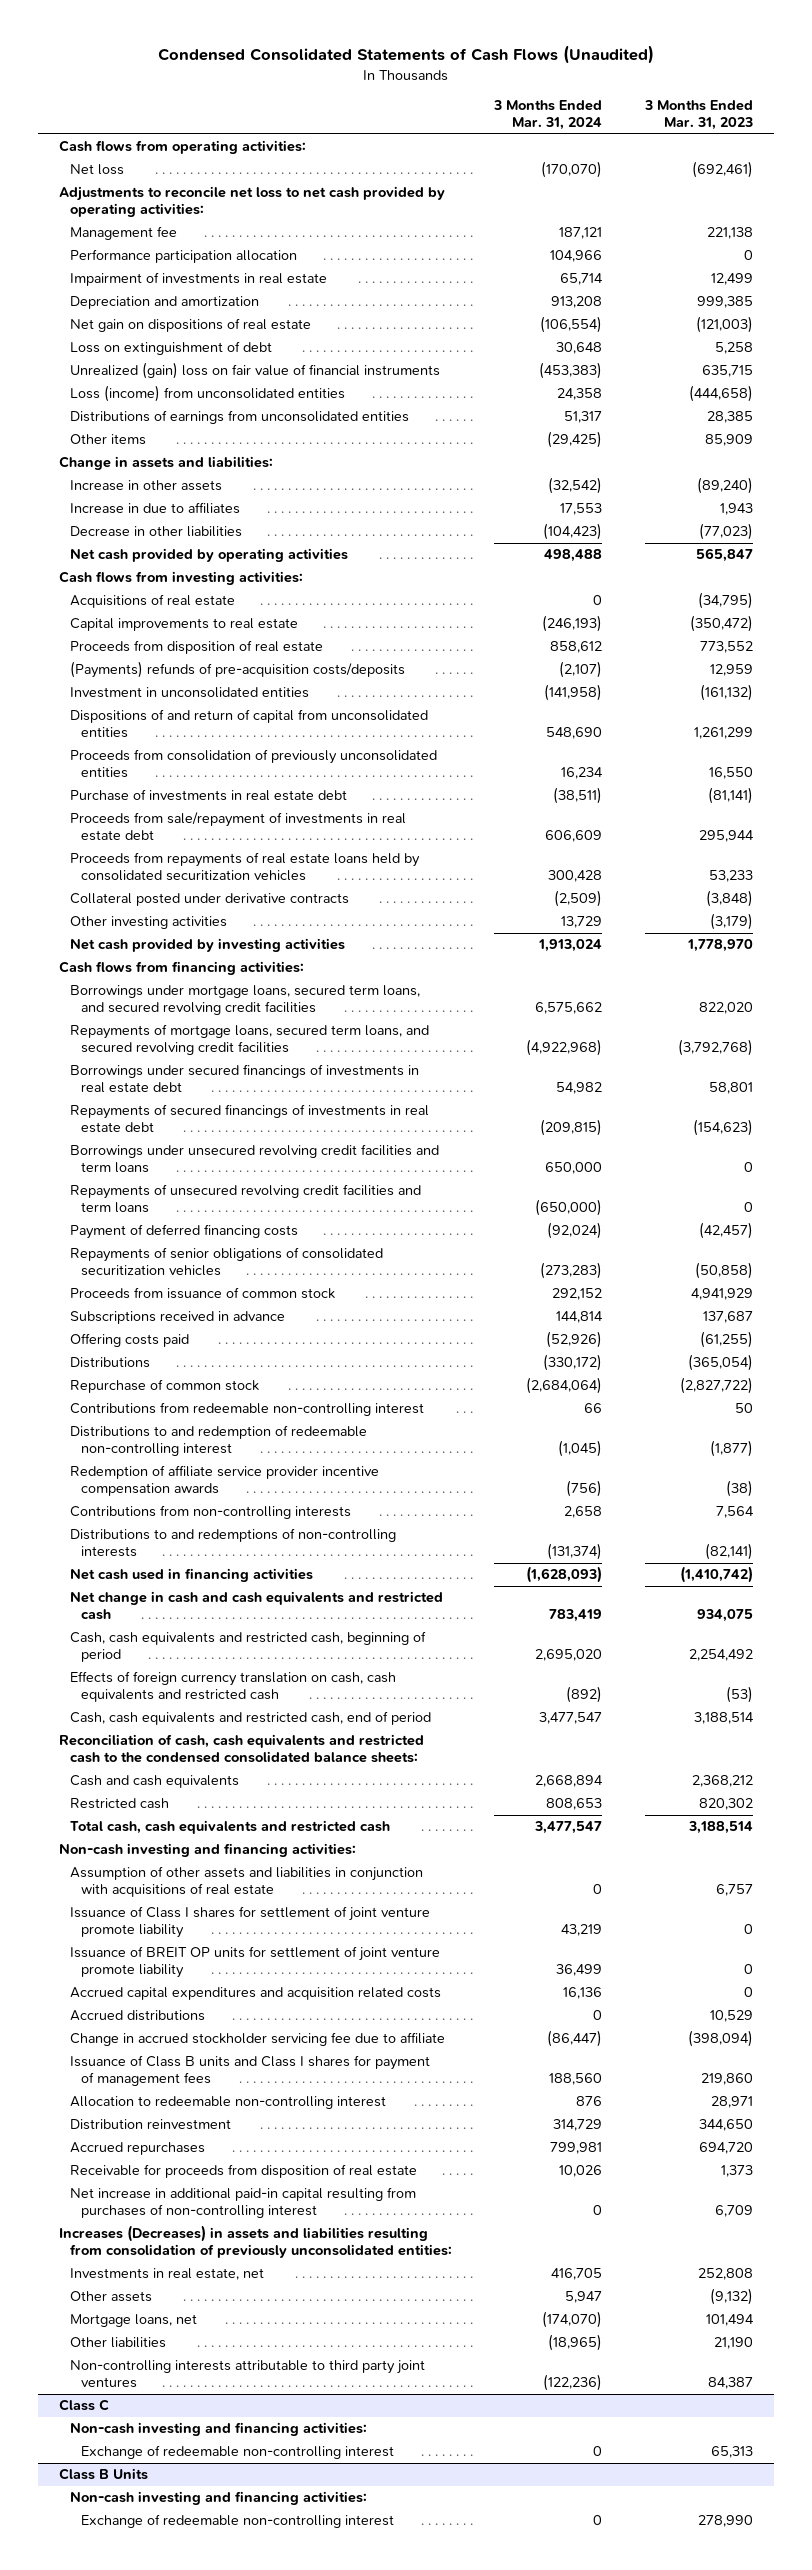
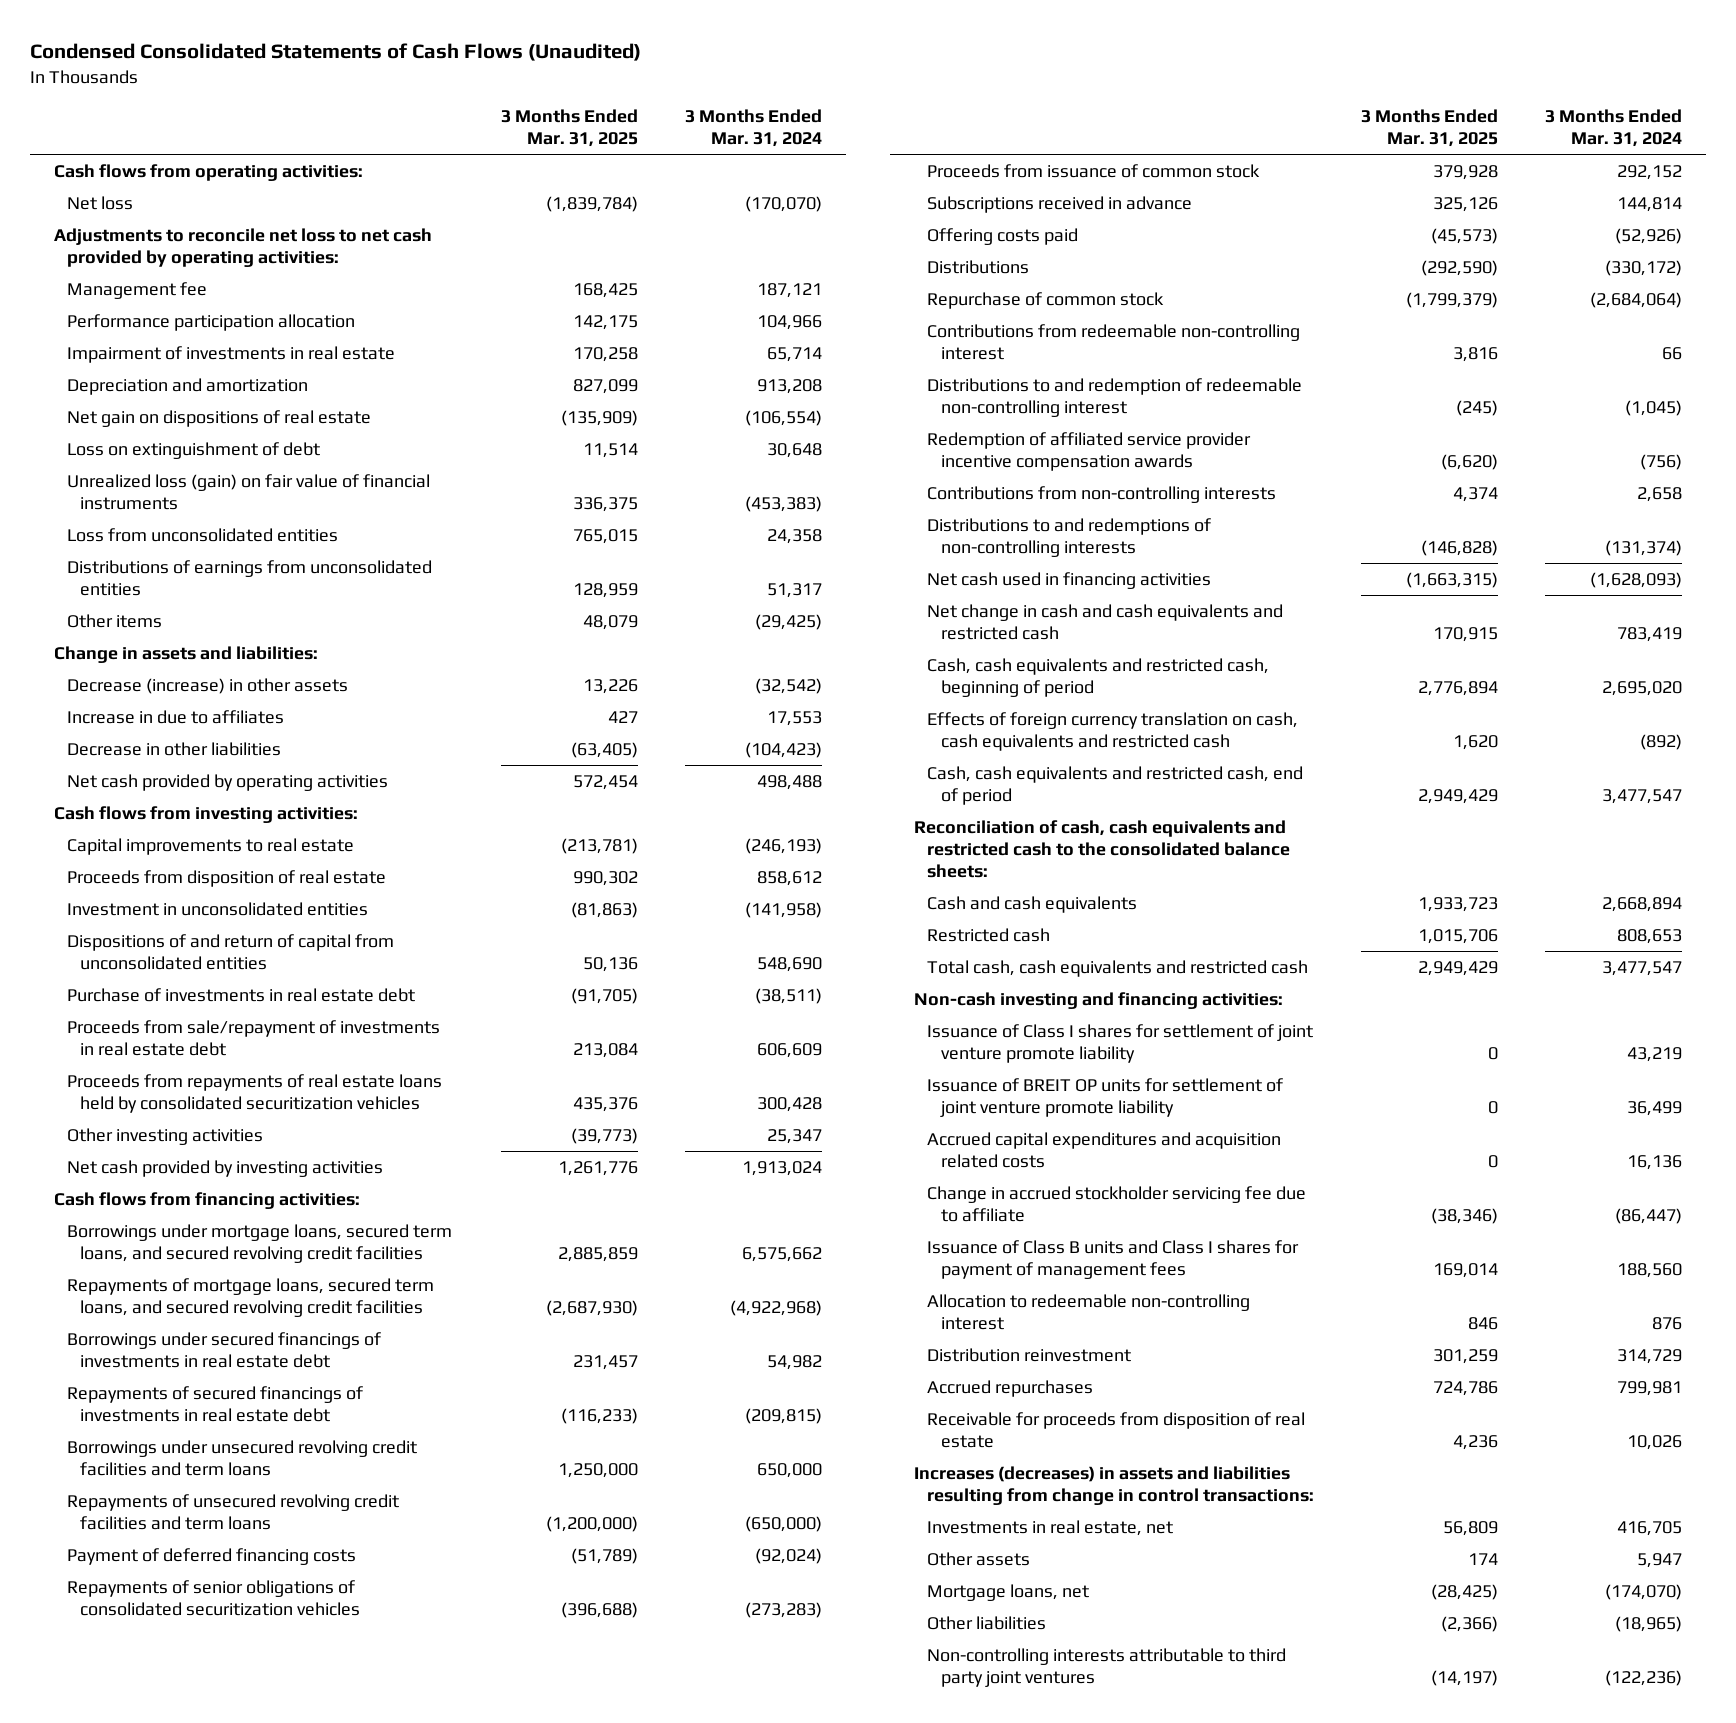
- | 3 Months Ended Mar. 31, 2024 | 3 Months Ended Mar. 31, 2023
+ | 3 Months Ended Mar. 31, 2025 | 3 Months Ended Mar. 31, 2024
- Unrealized (gain) loss on fair value of financial instruments | (453,383) | 635,715
- Loss (income) from unconsolidated entities | 24,358 | (444,658)
+ Unrealized loss (gain) on fair value of financial instruments | 336,375 | (453,383)
+ Loss from unconsolidated entities | 765,015 | 24,358
- Increase in other assets | (32,542) | (89,240)
+ Decrease (increase) in other assets | 13,226 | (32,542)
- Acquisitions of real estate | 0 | (34,795)
- (Payments) refunds of pre-acquisition costs/deposits | (2,107) | 12,959
- Proceeds from consolidation of previously unconsolidated entities | 16,234 | 16,550
- Collateral posted under derivative contracts | (2,509) | (3,848)
- Other investing activities | 13,729 | (3,179)
+ Other investing activities | (39,773) | 25,347
- Redemption of affiliate service provider incentive compensation awards | (756) | (38)
+ Redemption of affiliated service provider incentive compensation awards | (6,620) | (756)
- Reconciliation of cash, cash equivalents and restricted cash to the condensed consolidated balance sheets:
+ Reconciliation of cash, cash equivalents and restricted cash to the consolidated balance sheets:
- Assumption of other assets and liabilities in conjunction with acquisitions of real estate | 0 | 6,757
- Accrued distributions | 0 | 10,529
- Net increase in additional paid-in capital resulting from purchases of non-controlling interest | 0 | 6,709
- Increases (Decreases) in assets and liabilities resulting from consolidation of previously unconsolidated entities:
+ Increases (decreases) in assets and liabilities resulting from change in control transactions:
- Class C
- Non-cash investing and financing activities:
- Exchange of redeemable non-controlling interest | 0 | 65,313
- Class B Units
- Non-cash investing and financing activities:
- Exchange of redeemable non-controlling interest | 0 | 278,990

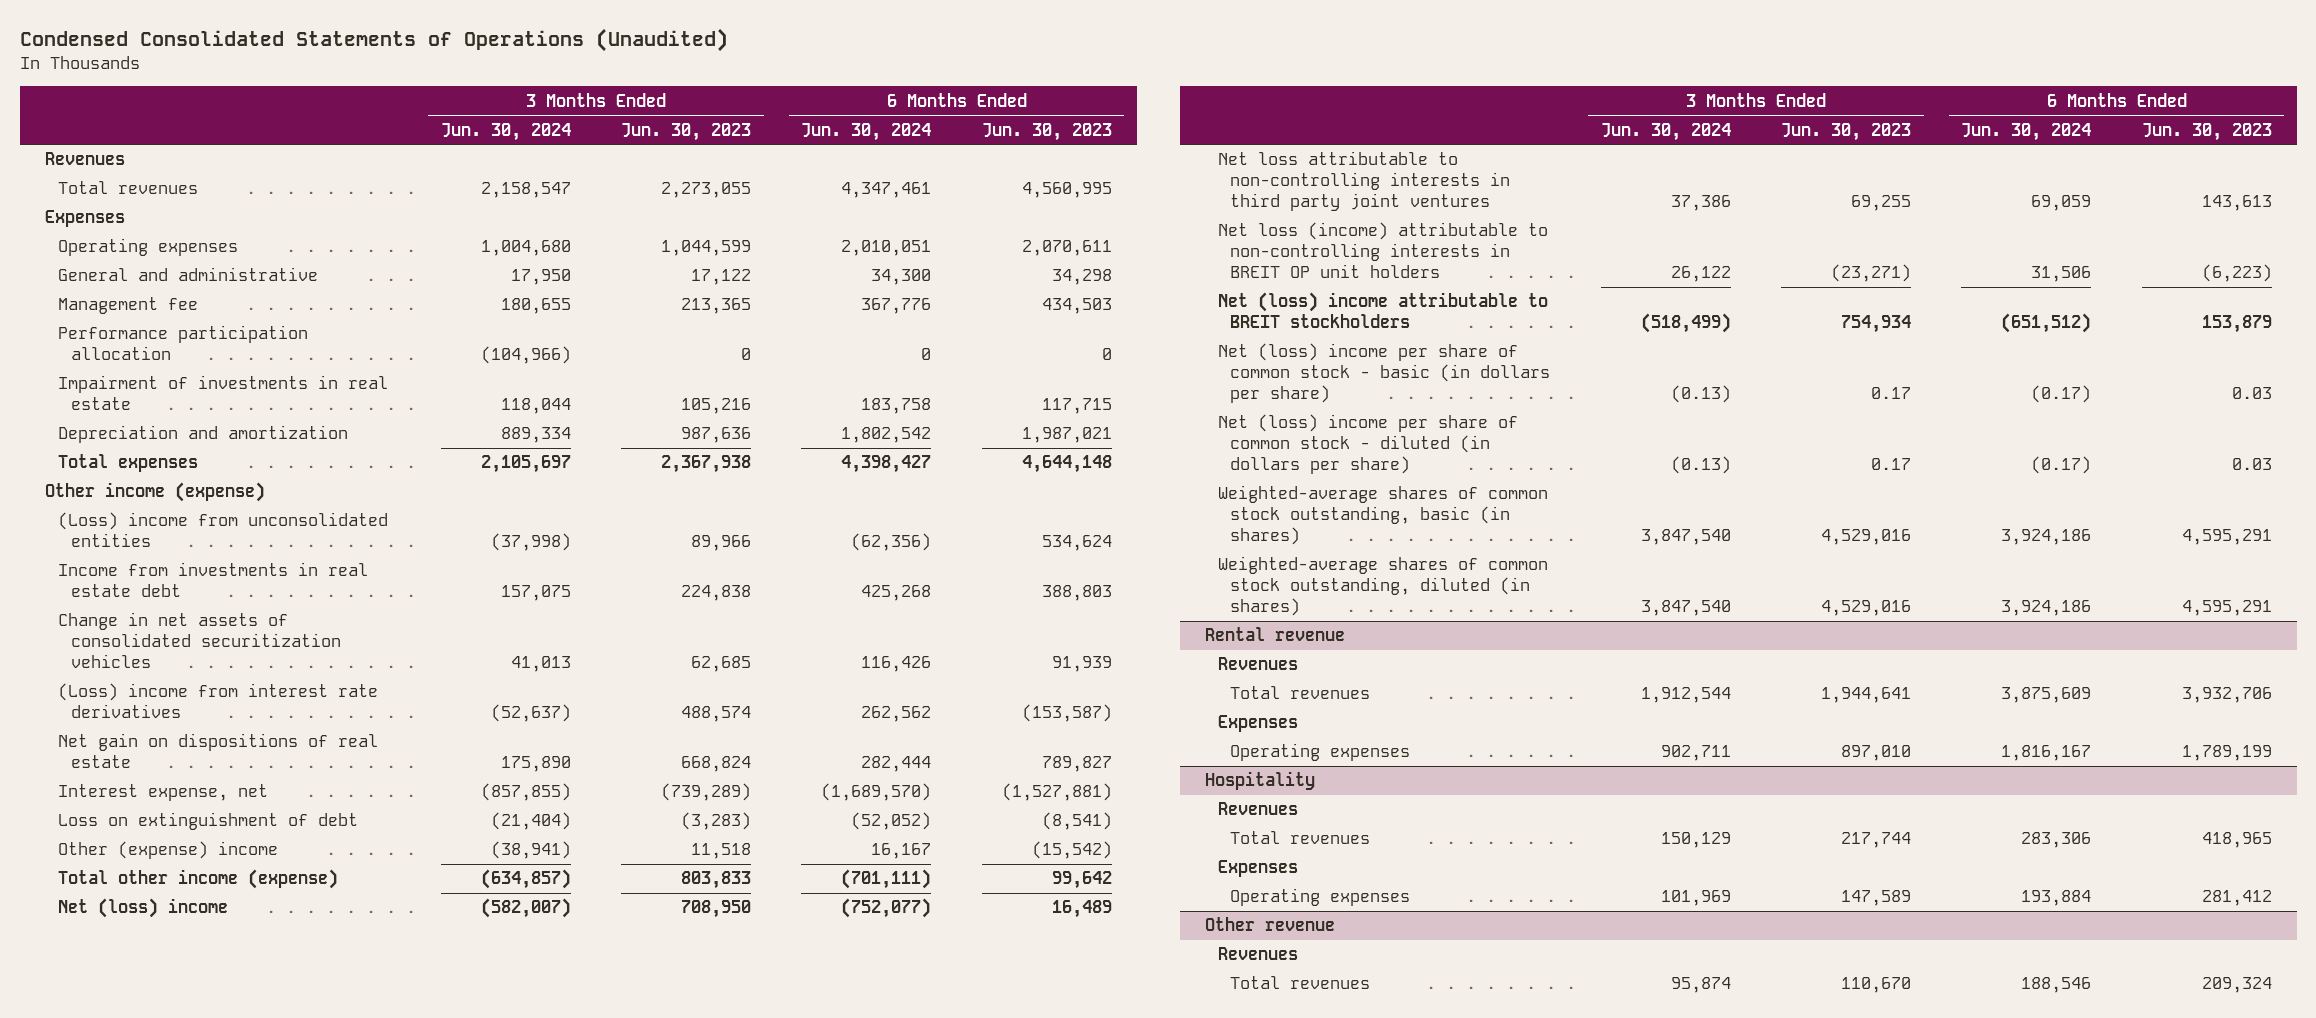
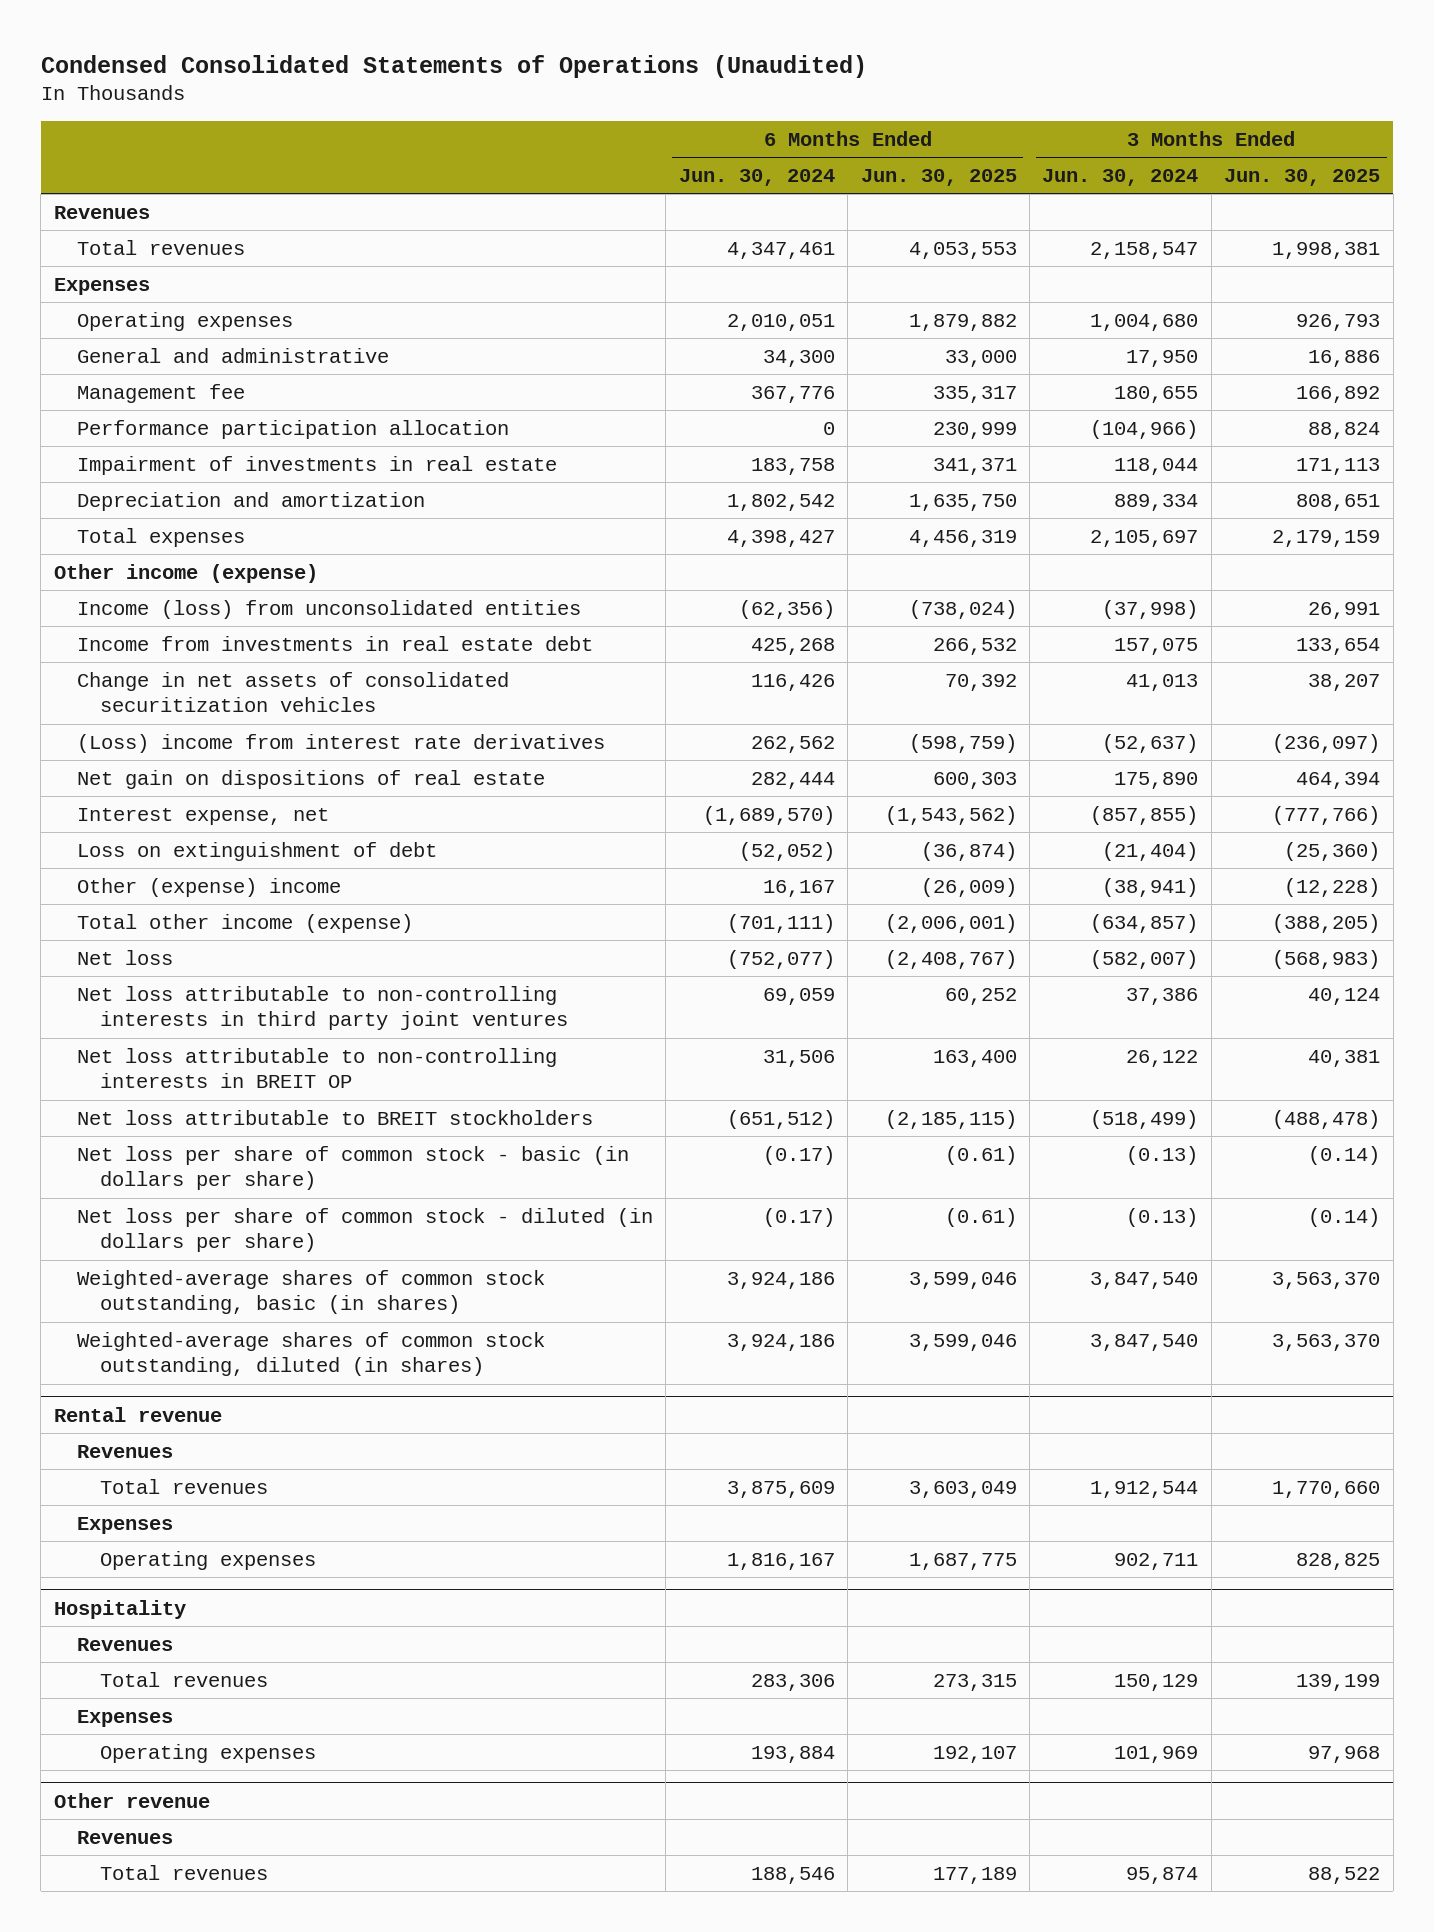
- | 3 Months Ended Jun. 30, 2024 | 3 Months Ended Jun. 30, 2023 | 6 Months Ended Jun. 30, 2024 | 6 Months Ended Jun. 30, 2023
+ | 6 Months Ended Jun. 30, 2024 | 6 Months Ended Jun. 30, 2025 | 3 Months Ended Jun. 30, 2024 | 3 Months Ended Jun. 30, 2025
- (Loss) income from unconsolidated entities | (37,998) | 89,966 | (62,356) | 534,624
+ Income (loss) from unconsolidated entities | (62,356) | (738,024) | (37,998) | 26,991
- Net (loss) income | (582,007) | 708,950 | (752,077) | 16,489
+ Net loss | (752,077) | (2,408,767) | (582,007) | (568,983)
- Net loss (income) attributable to non-controlling interests in BREIT OP unit holders | 26,122 | (23,271) | 31,506 | (6,223)
- Net (loss) income attributable to BREIT stockholders | (518,499) | 754,934 | (651,512) | 153,879
- Net (loss) income per share of common stock - basic (in dollars per share) | (0.13) | 0.17 | (0.17) | 0.03
- Net (loss) income per share of common stock - diluted (in dollars per share) | (0.13) | 0.17 | (0.17) | 0.03
+ Net loss attributable to non-controlling interests in BREIT OP | 31,506 | 163,400 | 26,122 | 40,381
+ Net loss attributable to BREIT stockholders | (651,512) | (2,185,115) | (518,499) | (488,478)
+ Net loss per share of common stock - basic (in dollars per share) | (0.17) | (0.61) | (0.13) | (0.14)
+ Net loss per share of common stock - diluted (in dollars per share) | (0.17) | (0.61) | (0.13) | (0.14)

